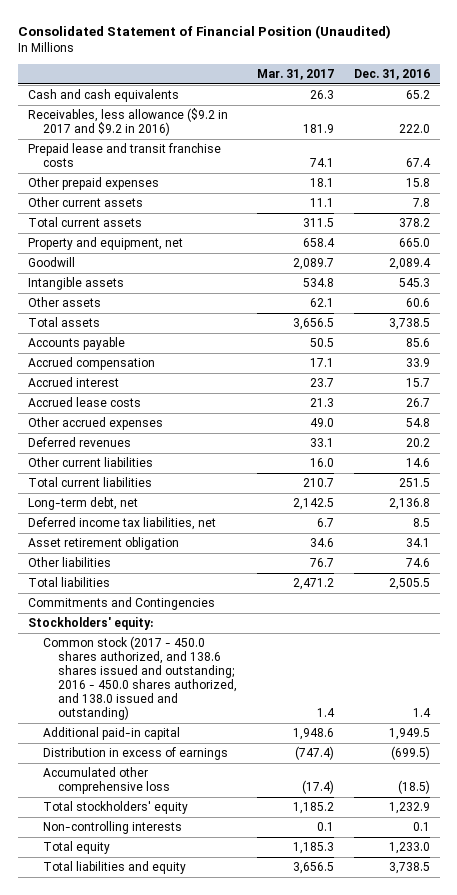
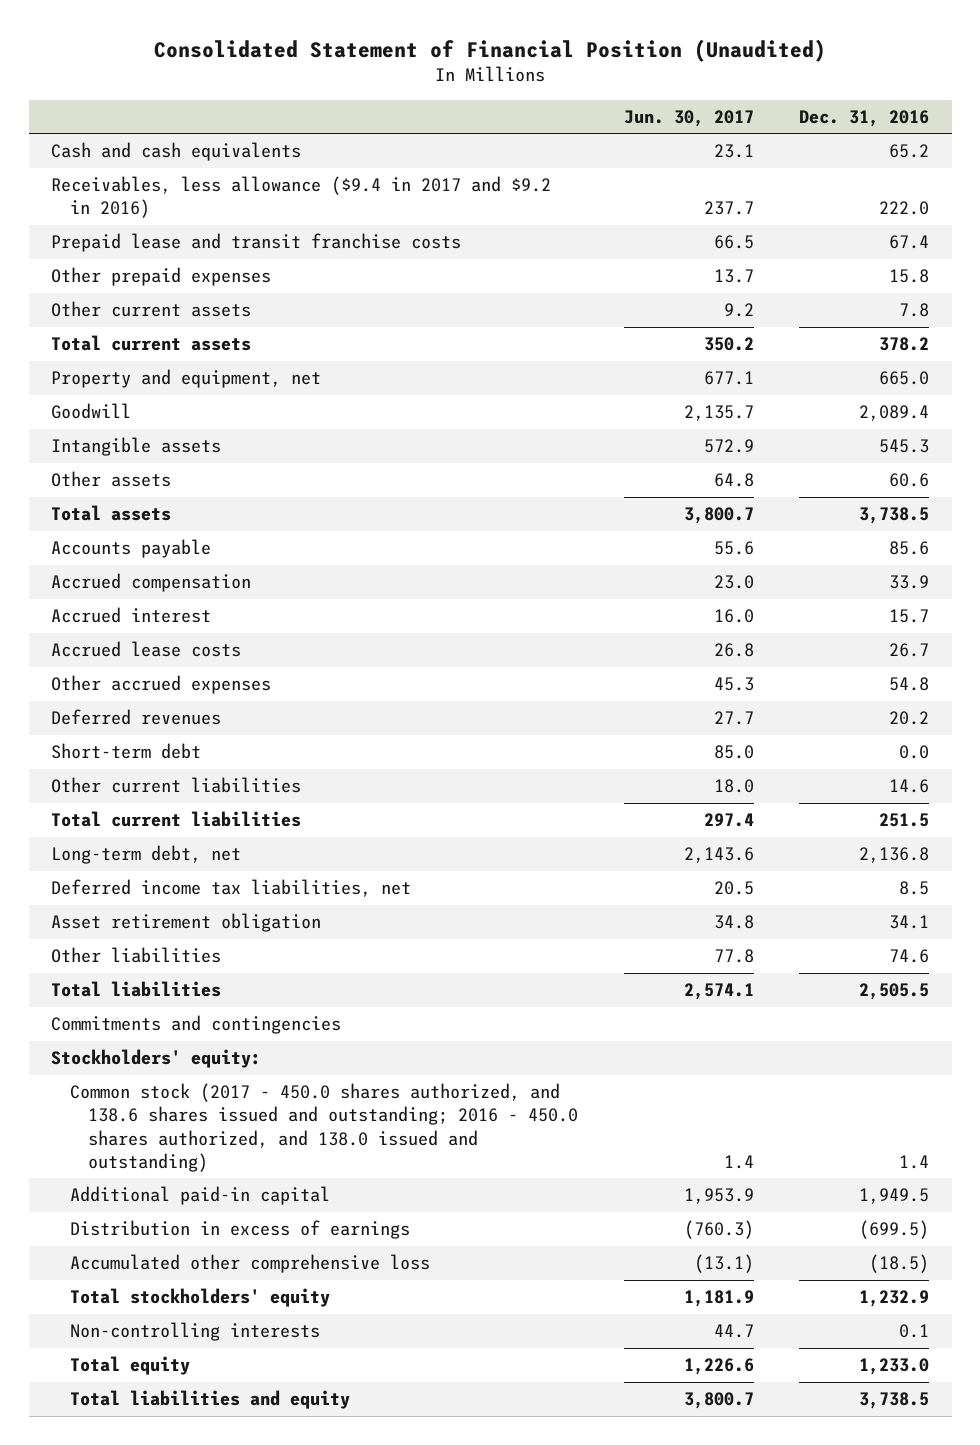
- | Mar. 31, 2017 | Dec. 31, 2016
+ | Jun. 30, 2017 | Dec. 31, 2016
- Receivables, less allowance ($9.2 in 2017 and $9.2 in 2016) | 181.9 | 222.0
+ Receivables, less allowance ($9.4 in 2017 and $9.2 in 2016) | 237.7 | 222.0
+ Short-term debt | 85.0 | 0.0
- Commitments and Contingencies
+ Commitments and contingencies

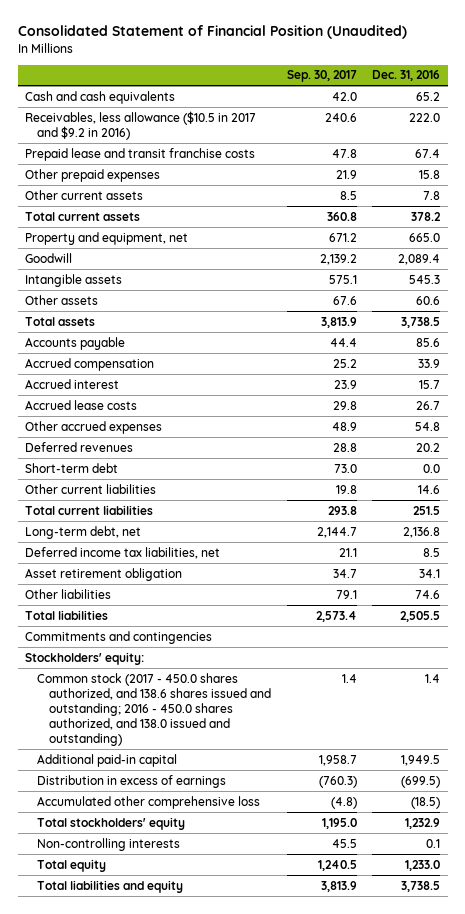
- | Jun. 30, 2017 | Dec. 31, 2016
+ | Sep. 30, 2017 | Dec. 31, 2016
- Receivables, less allowance ($9.4 in 2017 and $9.2 in 2016) | 237.7 | 222.0
+ Receivables, less allowance ($10.5 in 2017 and $9.2 in 2016) | 240.6 | 222.0

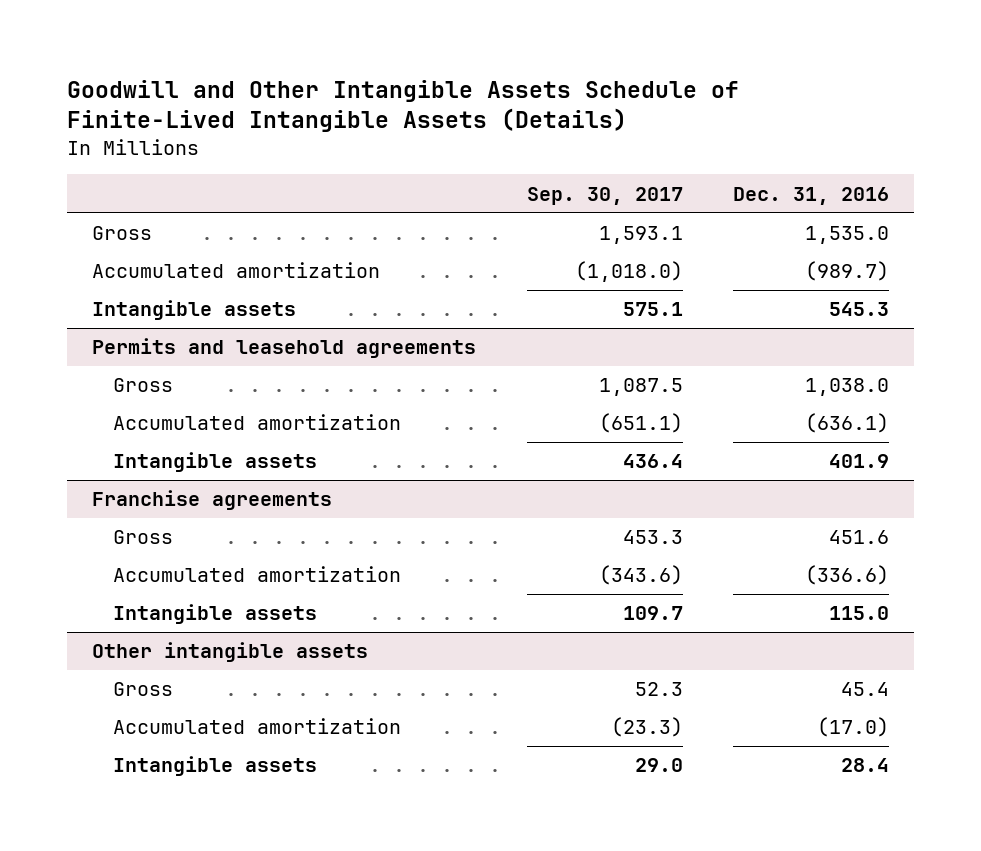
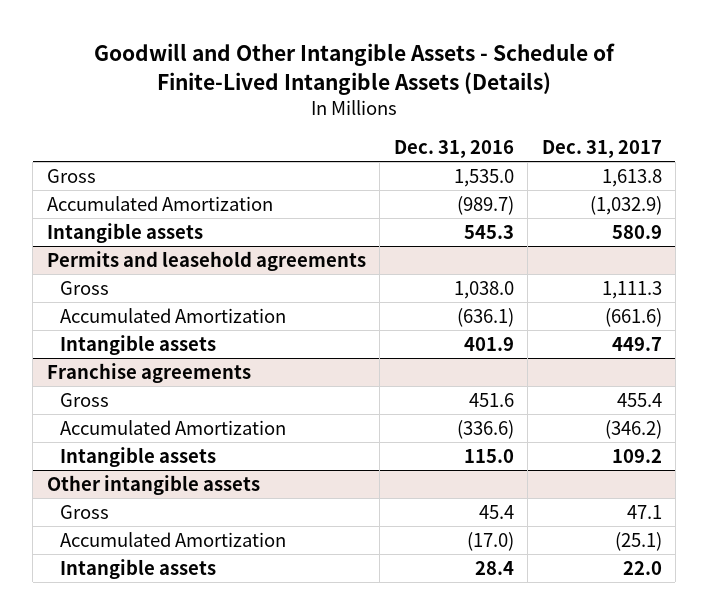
- Goodwill and Other Intangible Assets Schedule of Finite-Lived Intangible Assets (Details)
+ Goodwill and Other Intangible Assets - Schedule of Finite-Lived Intangible Assets (Details)
- | Sep. 30, 2017 | Dec. 31, 2016
+ | Dec. 31, 2016 | Dec. 31, 2017
- Accumulated amortization | (1,018.0) | (989.7)
+ Accumulated Amortization | (989.7) | (1,032.9)
@ Permits and leasehold agreements
- Accumulated amortization | (651.1) | (636.1)
+ Accumulated Amortization | (636.1) | (661.6)
@ Franchise agreements
- Accumulated amortization | (343.6) | (336.6)
+ Accumulated Amortization | (336.6) | (346.2)
@ Other intangible assets
- Accumulated amortization | (23.3) | (17.0)
+ Accumulated Amortization | (17.0) | (25.1)

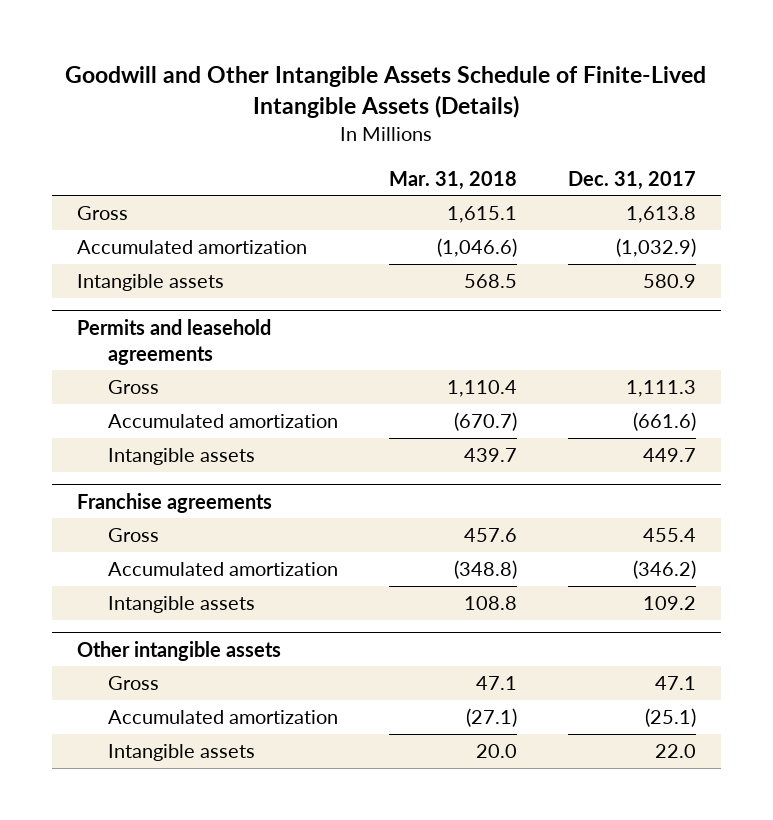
- Goodwill and Other Intangible Assets - Schedule of Finite-Lived Intangible Assets (Details)
+ Goodwill and Other Intangible Assets Schedule of Finite-Lived Intangible Assets (Details)
- | Dec. 31, 2016 | Dec. 31, 2017
+ | Mar. 31, 2018 | Dec. 31, 2017
- Accumulated Amortization | (989.7) | (1,032.9)
+ Accumulated amortization | (1,046.6) | (1,032.9)
@ Permits and leasehold agreements
- Accumulated Amortization | (636.1) | (661.6)
+ Accumulated amortization | (670.7) | (661.6)
@ Franchise agreements
- Accumulated Amortization | (336.6) | (346.2)
+ Accumulated amortization | (348.8) | (346.2)
@ Other intangible assets
- Accumulated Amortization | (17.0) | (25.1)
+ Accumulated amortization | (27.1) | (25.1)

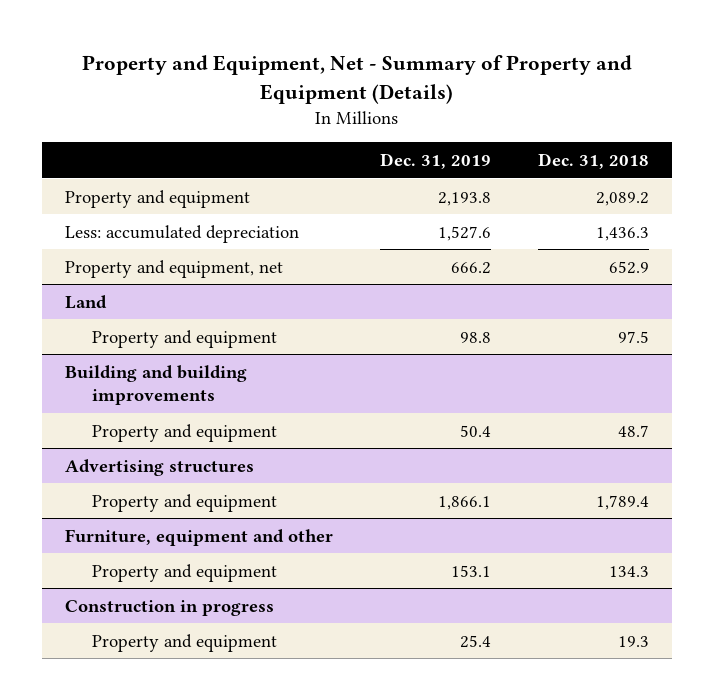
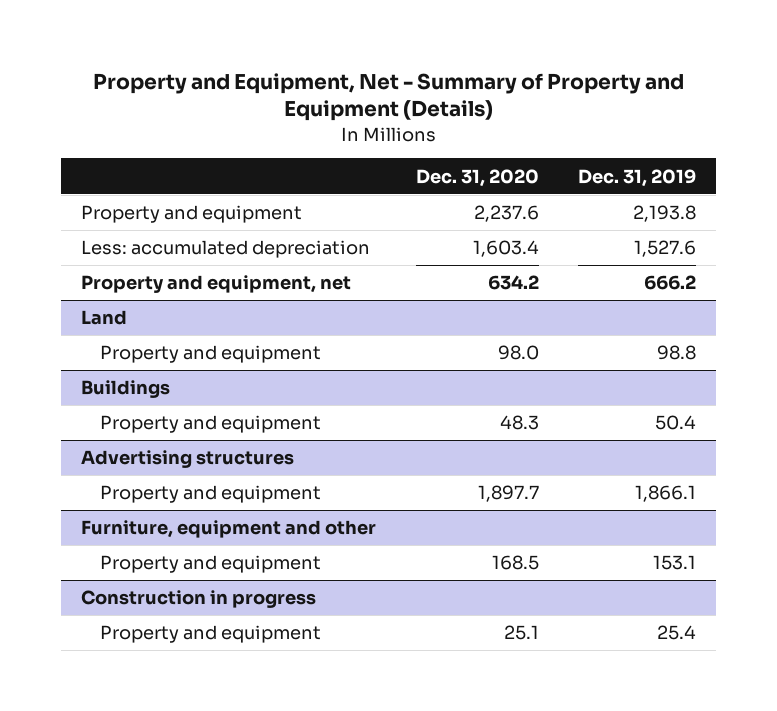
- | Dec. 31, 2019 | Dec. 31, 2018
+ | Dec. 31, 2020 | Dec. 31, 2019
- Building and building improvements
+ Buildings

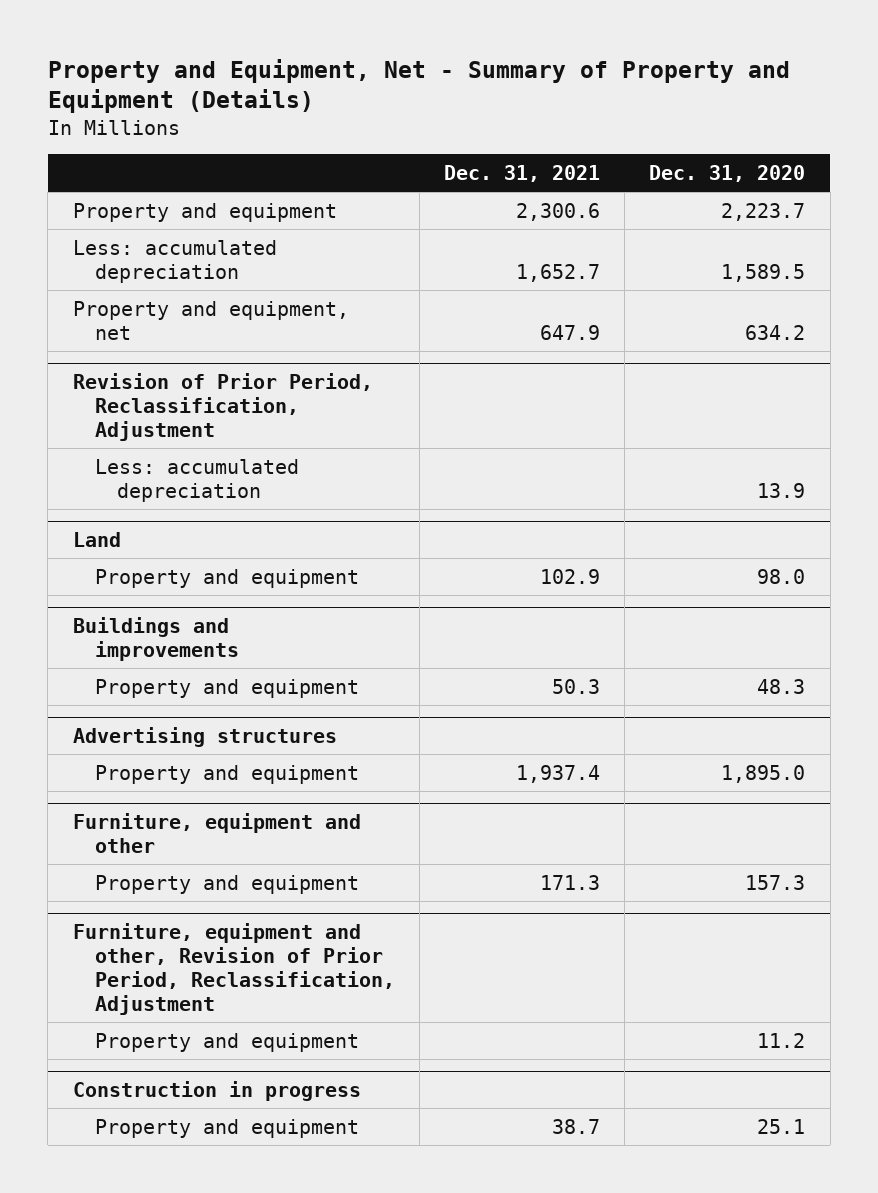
- | Dec. 31, 2020 | Dec. 31, 2019
+ | Dec. 31, 2021 | Dec. 31, 2020
- Property and equipment | 2,237.6 | 2,193.8
- Less: accumulated depreciation | 1,603.4 | 1,527.6
+ Property and equipment | 2,300.6 | 2,223.7
+ Less: accumulated depreciation | 1,652.7 | 1,589.5
+ Revision of Prior Period, Reclassification, Adjustment
+ Less: accumulated depreciation | | 13.9
- Buildings
+ Buildings and improvements
@ Advertising structures
- Property and equipment | 1,897.7 | 1,866.1
+ Property and equipment | 1,937.4 | 1,895.0
@ Furniture, equipment and other
- Property and equipment | 168.5 | 153.1
+ Property and equipment | 171.3 | 157.3
+ Furniture, equipment and other, Revision of Prior Period, Reclassification, Adjustment
+ Property and equipment | | 11.2

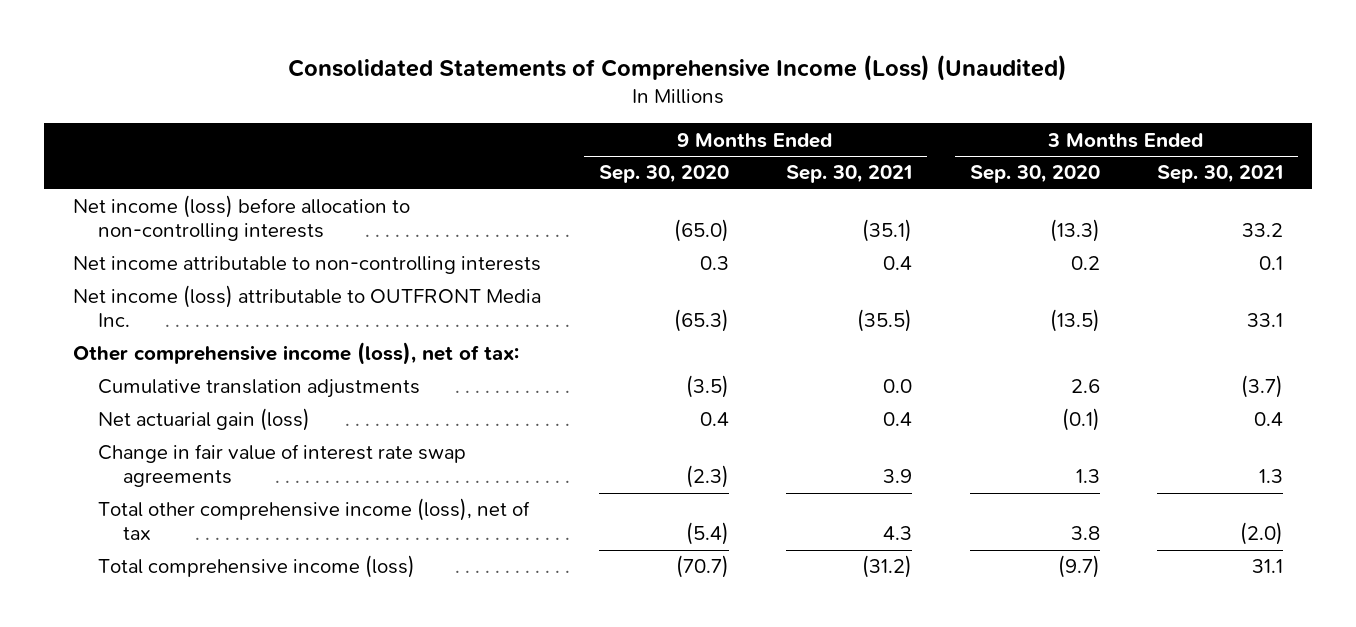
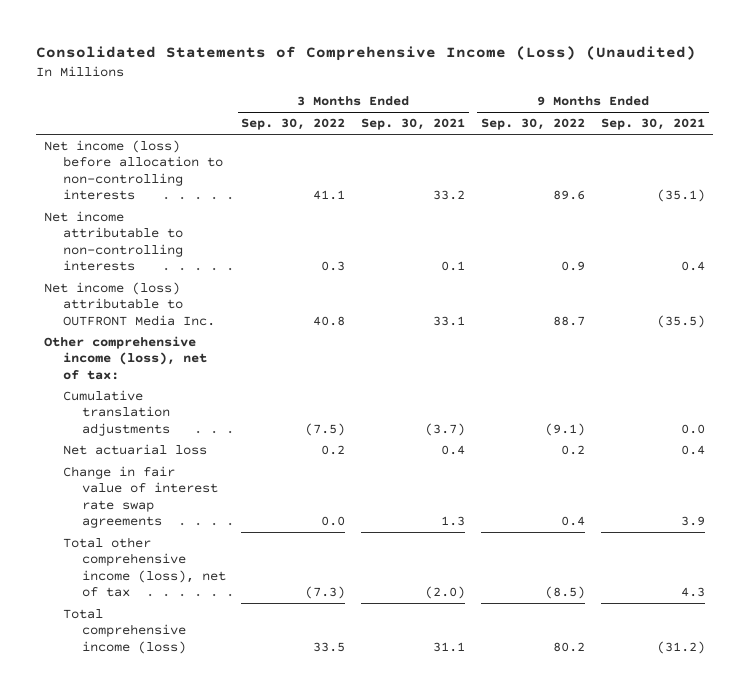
- | 9 Months Ended Sep. 30, 2020 | 9 Months Ended Sep. 30, 2021 | 3 Months Ended Sep. 30, 2020 | 3 Months Ended Sep. 30, 2021
+ | 3 Months Ended Sep. 30, 2022 | 3 Months Ended Sep. 30, 2021 | 9 Months Ended Sep. 30, 2022 | 9 Months Ended Sep. 30, 2021
- Net actuarial gain (loss) | 0.4 | 0.4 | (0.1) | 0.4
+ Net actuarial loss | 0.2 | 0.4 | 0.2 | 0.4

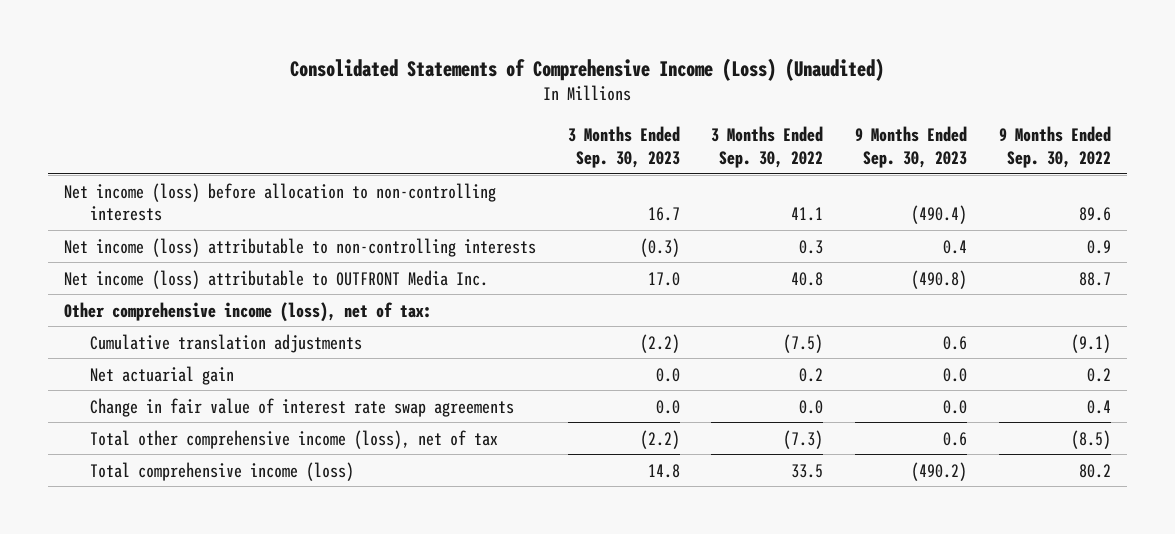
- | 3 Months Ended Sep. 30, 2022 | 3 Months Ended Sep. 30, 2021 | 9 Months Ended Sep. 30, 2022 | 9 Months Ended Sep. 30, 2021
+ | 3 Months Ended Sep. 30, 2023 | 3 Months Ended Sep. 30, 2022 | 9 Months Ended Sep. 30, 2023 | 9 Months Ended Sep. 30, 2022
- Net income attributable to non-controlling interests | 0.3 | 0.1 | 0.9 | 0.4
+ Net income (loss) attributable to non-controlling interests | (0.3) | 0.3 | 0.4 | 0.9
- Net actuarial loss | 0.2 | 0.4 | 0.2 | 0.4
+ Net actuarial gain | 0.0 | 0.2 | 0.0 | 0.2

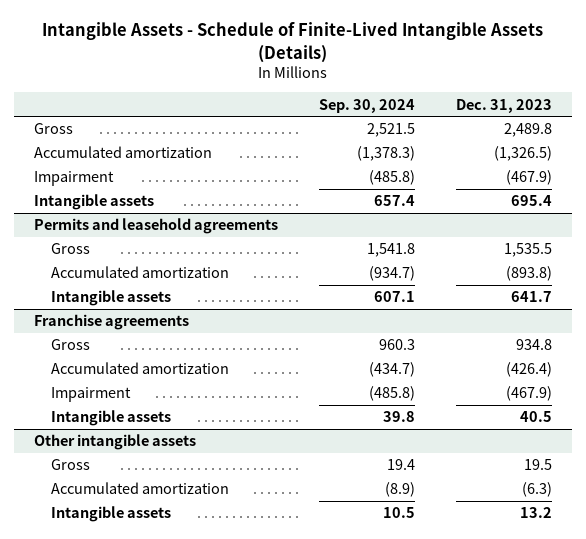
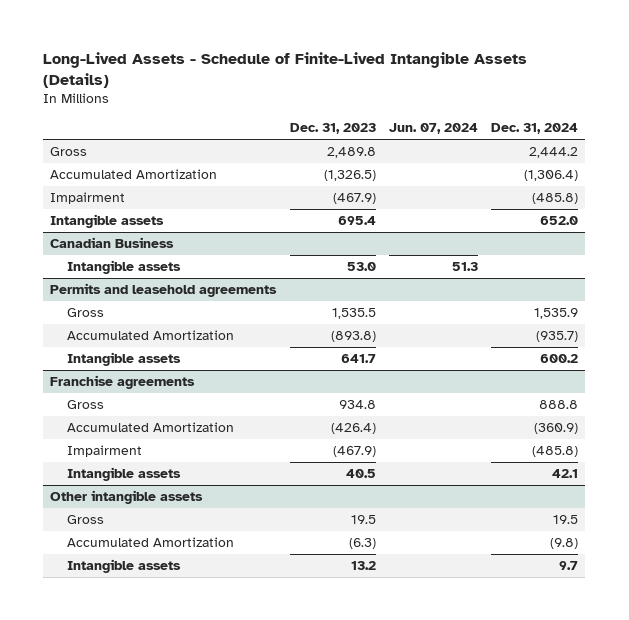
- Intangible Assets - Schedule of Finite-Lived Intangible Assets (Details)
+ Long-Lived Assets - Schedule of Finite-Lived Intangible Assets (Details)
- | Sep. 30, 2024 | Dec. 31, 2023
+ | Dec. 31, 2023 | Jun. 07, 2024 | Dec. 31, 2024
- Accumulated amortization | (1,378.3) | (1,326.5)
+ Accumulated Amortization | (1,326.5) | | (1,306.4)
+ Canadian Business
+ Intangible assets | 53.0 | 51.3 |
@ Permits and leasehold agreements
- Accumulated amortization | (934.7) | (893.8)
+ Accumulated Amortization | (893.8) | | (935.7)
@ Franchise agreements
- Accumulated amortization | (434.7) | (426.4)
+ Accumulated Amortization | (426.4) | | (360.9)
@ Other intangible assets
- Accumulated amortization | (8.9) | (6.3)
+ Accumulated Amortization | (6.3) | | (9.8)

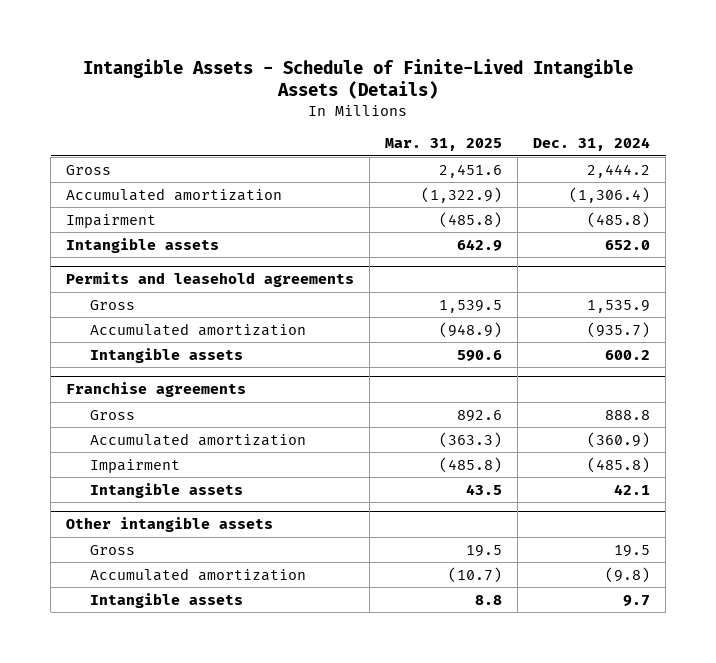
- Long-Lived Assets - Schedule of Finite-Lived Intangible Assets (Details)
+ Intangible Assets - Schedule of Finite-Lived Intangible Assets (Details)
- | Dec. 31, 2023 | Jun. 07, 2024 | Dec. 31, 2024
+ | Mar. 31, 2025 | Dec. 31, 2024
- Accumulated Amortization | (1,326.5) | | (1,306.4)
+ Accumulated amortization | (1,322.9) | (1,306.4)
- Canadian Business
- Intangible assets | 53.0 | 51.3 |
@ Permits and leasehold agreements
- Accumulated Amortization | (893.8) | | (935.7)
+ Accumulated amortization | (948.9) | (935.7)
@ Franchise agreements
- Accumulated Amortization | (426.4) | | (360.9)
+ Accumulated amortization | (363.3) | (360.9)
@ Other intangible assets
- Accumulated Amortization | (6.3) | | (9.8)
+ Accumulated amortization | (10.7) | (9.8)

